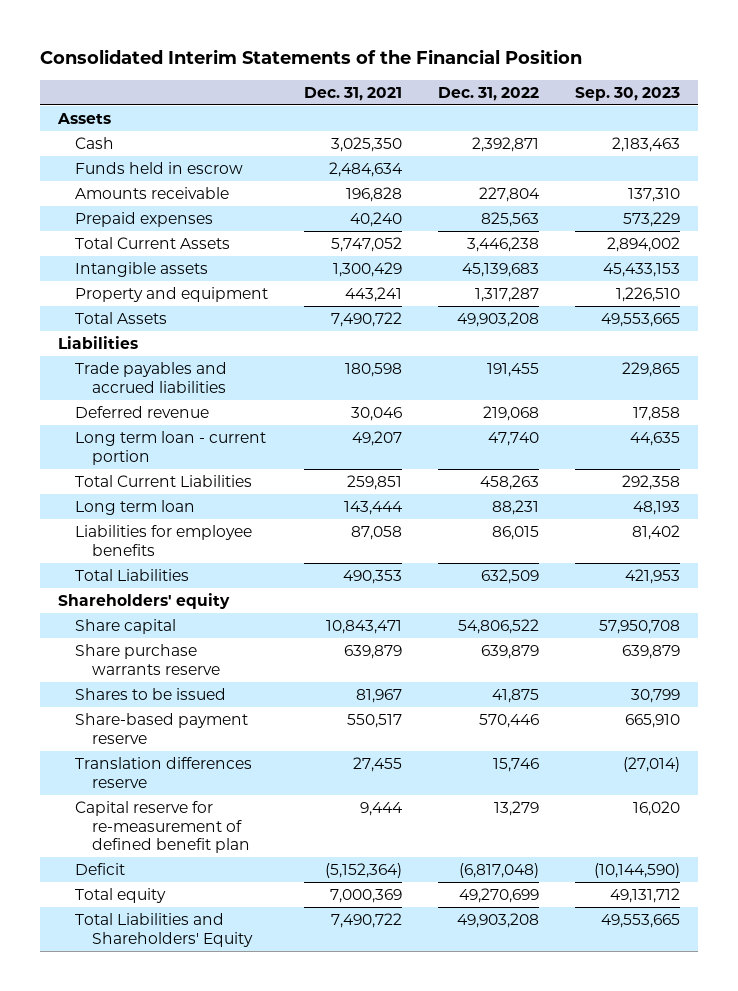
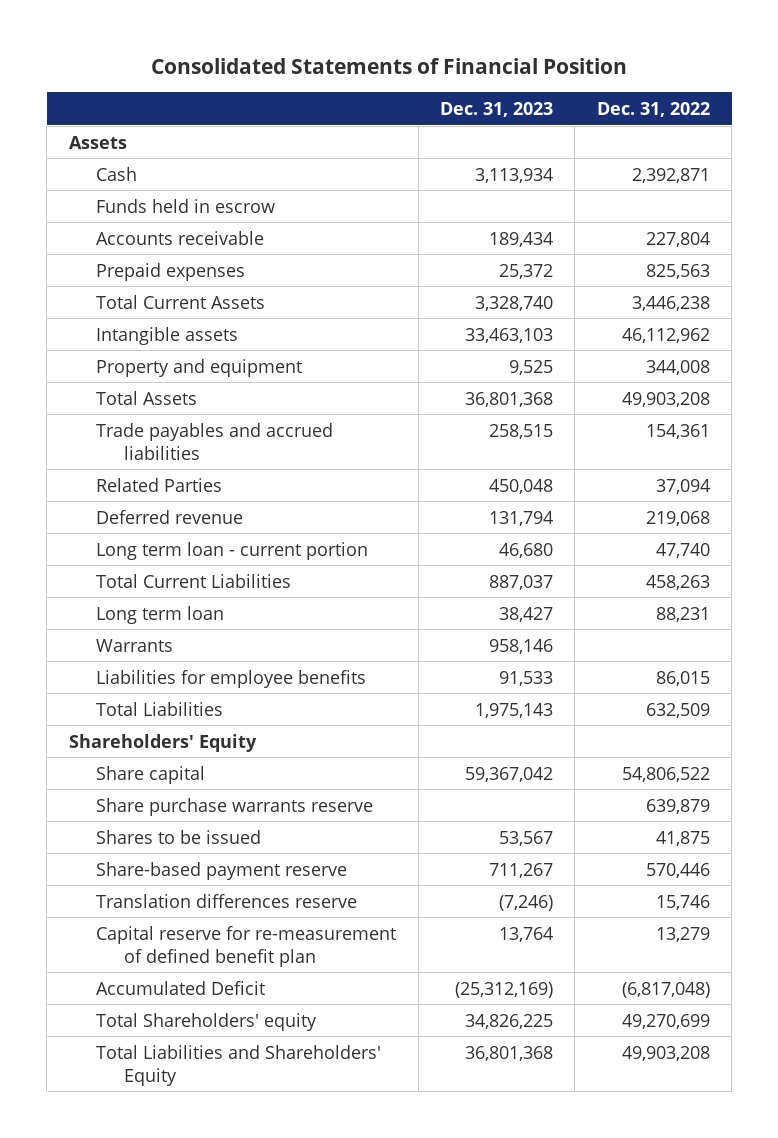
- Consolidated Interim Statements of the Financial Position
+ Consolidated Statements of Financial Position
- | Dec. 31, 2021 | Dec. 31, 2022 | Sep. 30, 2023
+ | Dec. 31, 2023 | Dec. 31, 2022
- Amounts receivable | 196,828 | 227,804 | 137,310
+ Accounts receivable | 189,434 | 227,804
- Intangible assets | 1,300,429 | 45,139,683 | 45,433,153
- Property and equipment | 443,241 | 1,317,287 | 1,226,510
+ Intangible assets | 33,463,103 | 46,112,962
+ Property and equipment | 9,525 | 344,008
- Liabilities
- Trade payables and accrued liabilities | 180,598 | 191,455 | 229,865
+ Trade payables and accrued liabilities | 258,515 | 154,361
+ Related Parties | 450,048 | 37,094
+ Warrants | 958,146 |
- Shareholders' equity
+ Shareholders' Equity
- Deficit | (5,152,364) | (6,817,048) | (10,144,590)
- Total equity | 7,000,369 | 49,270,699 | 49,131,712
+ Accumulated Deficit | (25,312,169) | (6,817,048)
+ Total Shareholders' equity | 34,826,225 | 49,270,699

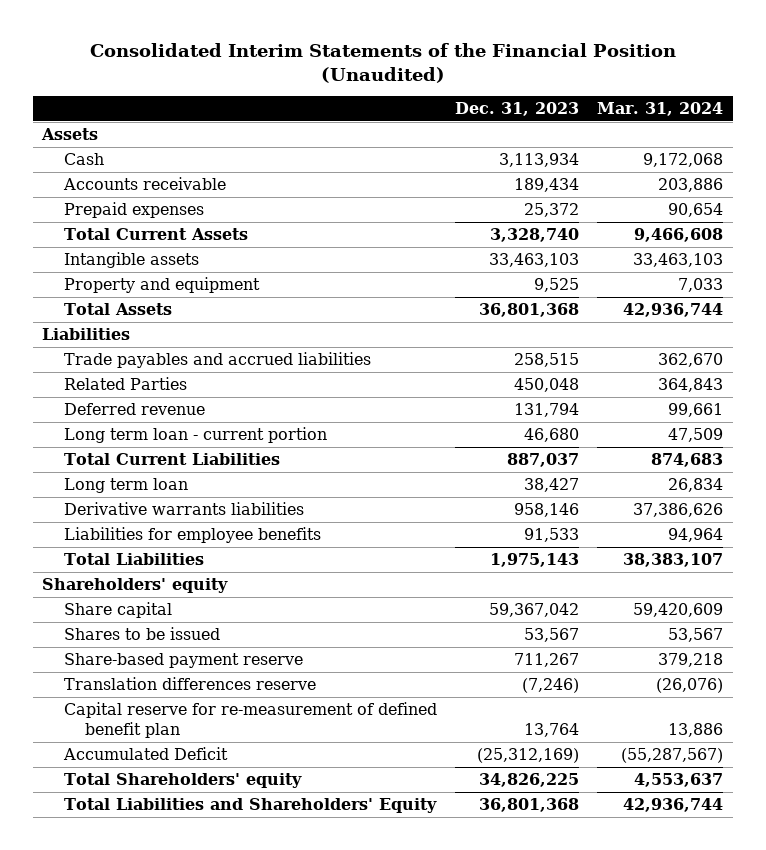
- Consolidated Statements of Financial Position
+ Consolidated Interim Statements of the Financial Position (Unaudited)
- | Dec. 31, 2023 | Dec. 31, 2022
+ | Dec. 31, 2023 | Mar. 31, 2024
- Funds held in escrow
+ Liabilities
- Warrants | 958,146 |
+ Derivative warrants liabilities | 958,146 | 37,386,626
- Shareholders' Equity
+ Shareholders' equity
- Share purchase warrants reserve | | 639,879

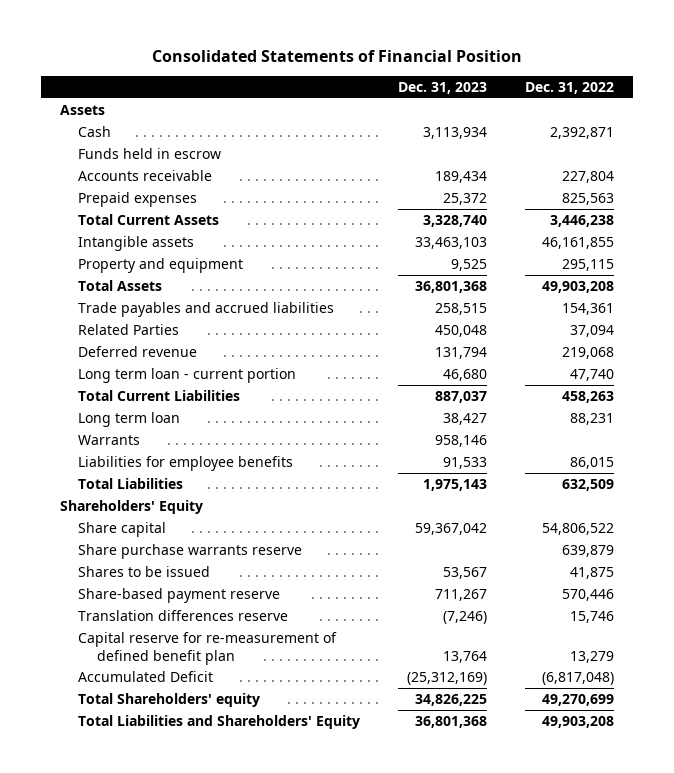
- Consolidated Interim Statements of the Financial Position (Unaudited)
+ Consolidated Statements of Financial Position
- | Dec. 31, 2023 | Mar. 31, 2024
+ | Dec. 31, 2023 | Dec. 31, 2022
+ Funds held in escrow
- Liabilities
- Derivative warrants liabilities | 958,146 | 37,386,626
+ Warrants | 958,146 |
- Shareholders' equity
+ Shareholders' Equity
+ Share purchase warrants reserve | | 639,879

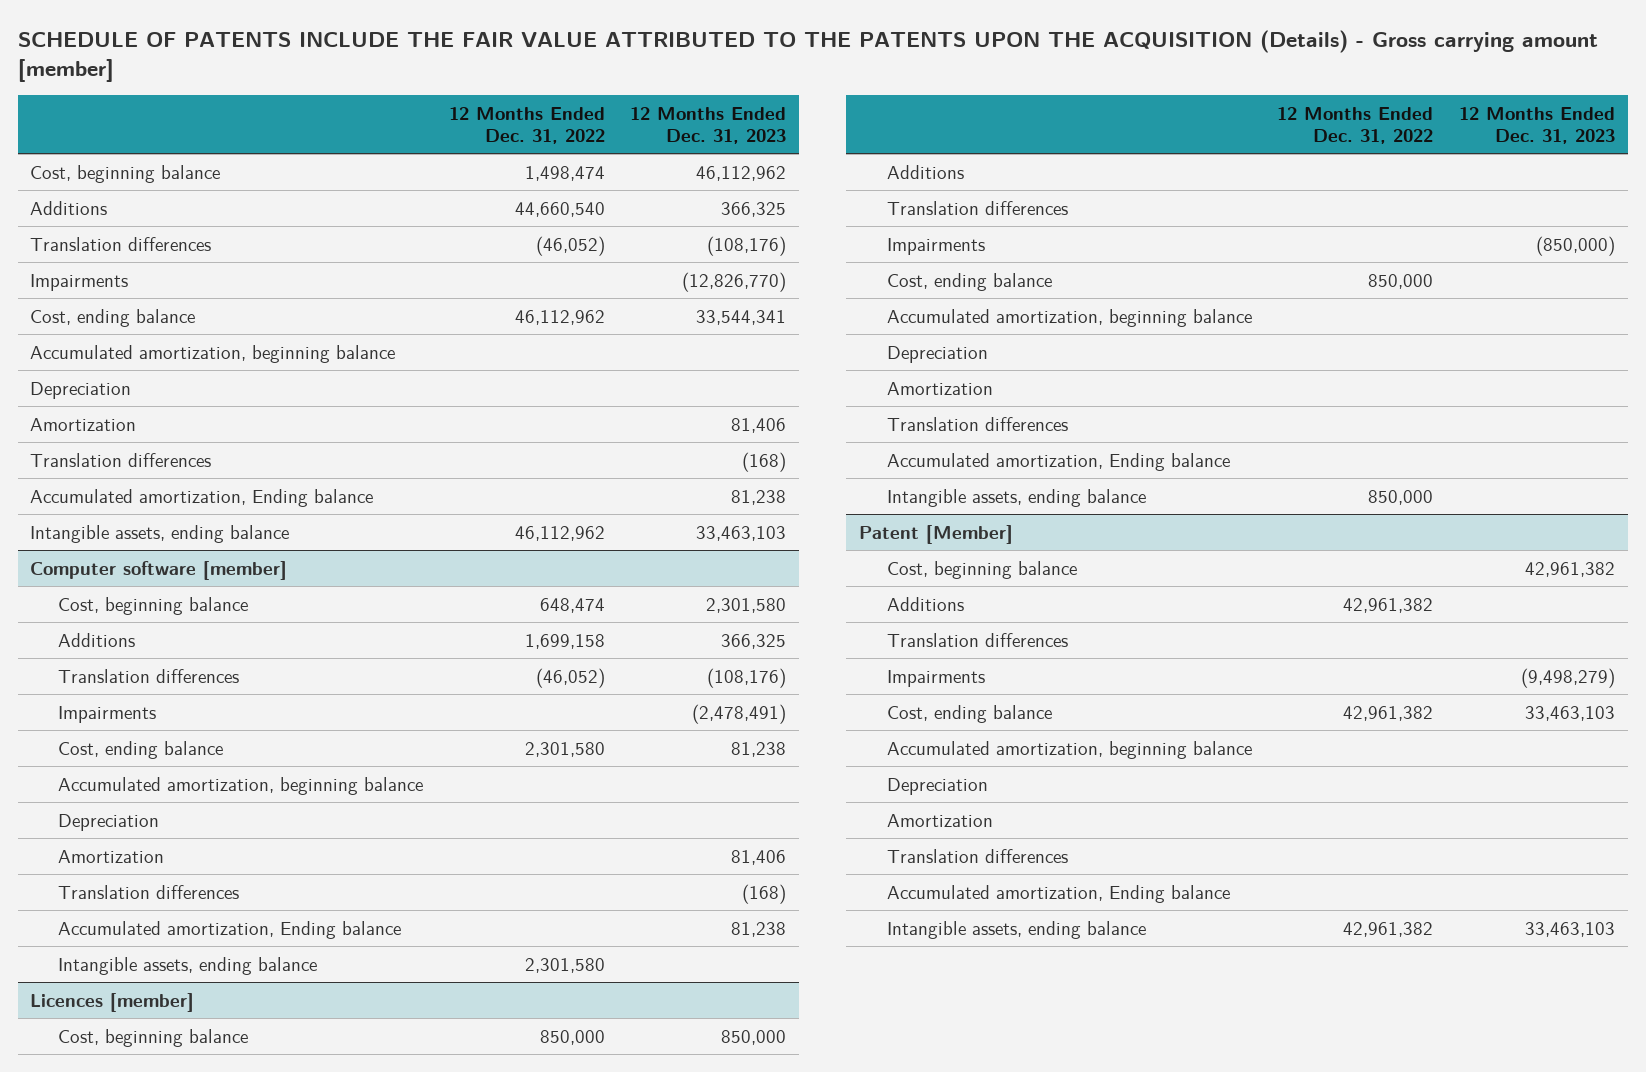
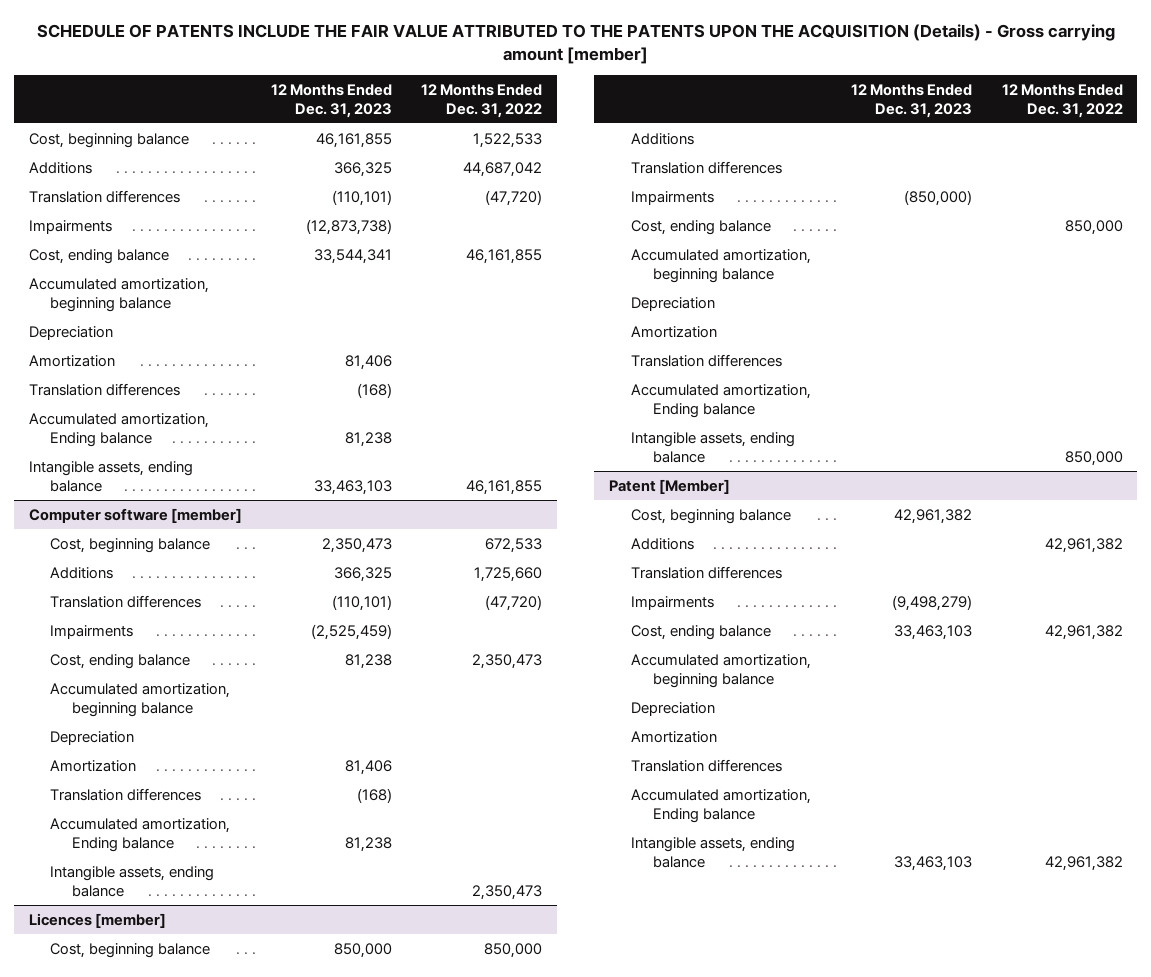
- | 12 Months Ended Dec. 31, 2022 | 12 Months Ended Dec. 31, 2023
+ | 12 Months Ended Dec. 31, 2023 | 12 Months Ended Dec. 31, 2022
- Cost, beginning balance | 1,498,474 | 46,112,962
- Additions | 44,660,540 | 366,325
- Translation differences | (46,052) | (108,176)
- Impairments | | (12,826,770)
- Cost, ending balance | 46,112,962 | 33,544,341
+ Cost, beginning balance | 46,161,855 | 1,522,533
+ Additions | 366,325 | 44,687,042
+ Translation differences | (110,101) | (47,720)
+ Impairments | (12,873,738) |
+ Cost, ending balance | 33,544,341 | 46,161,855
- Intangible assets, ending balance | 46,112,962 | 33,463,103
+ Intangible assets, ending balance | 33,463,103 | 46,161,855
@ Computer software [member]
- Cost, beginning balance | 648,474 | 2,301,580
- Additions | 1,699,158 | 366,325
- Translation differences | (46,052) | (108,176)
- Impairments | | (2,478,491)
- Cost, ending balance | 2,301,580 | 81,238
+ Cost, beginning balance | 2,350,473 | 672,533
+ Additions | 366,325 | 1,725,660
+ Translation differences | (110,101) | (47,720)
+ Impairments | (2,525,459) |
+ Cost, ending balance | 81,238 | 2,350,473
- Intangible assets, ending balance | 2,301,580 |
+ Intangible assets, ending balance | | 2,350,473

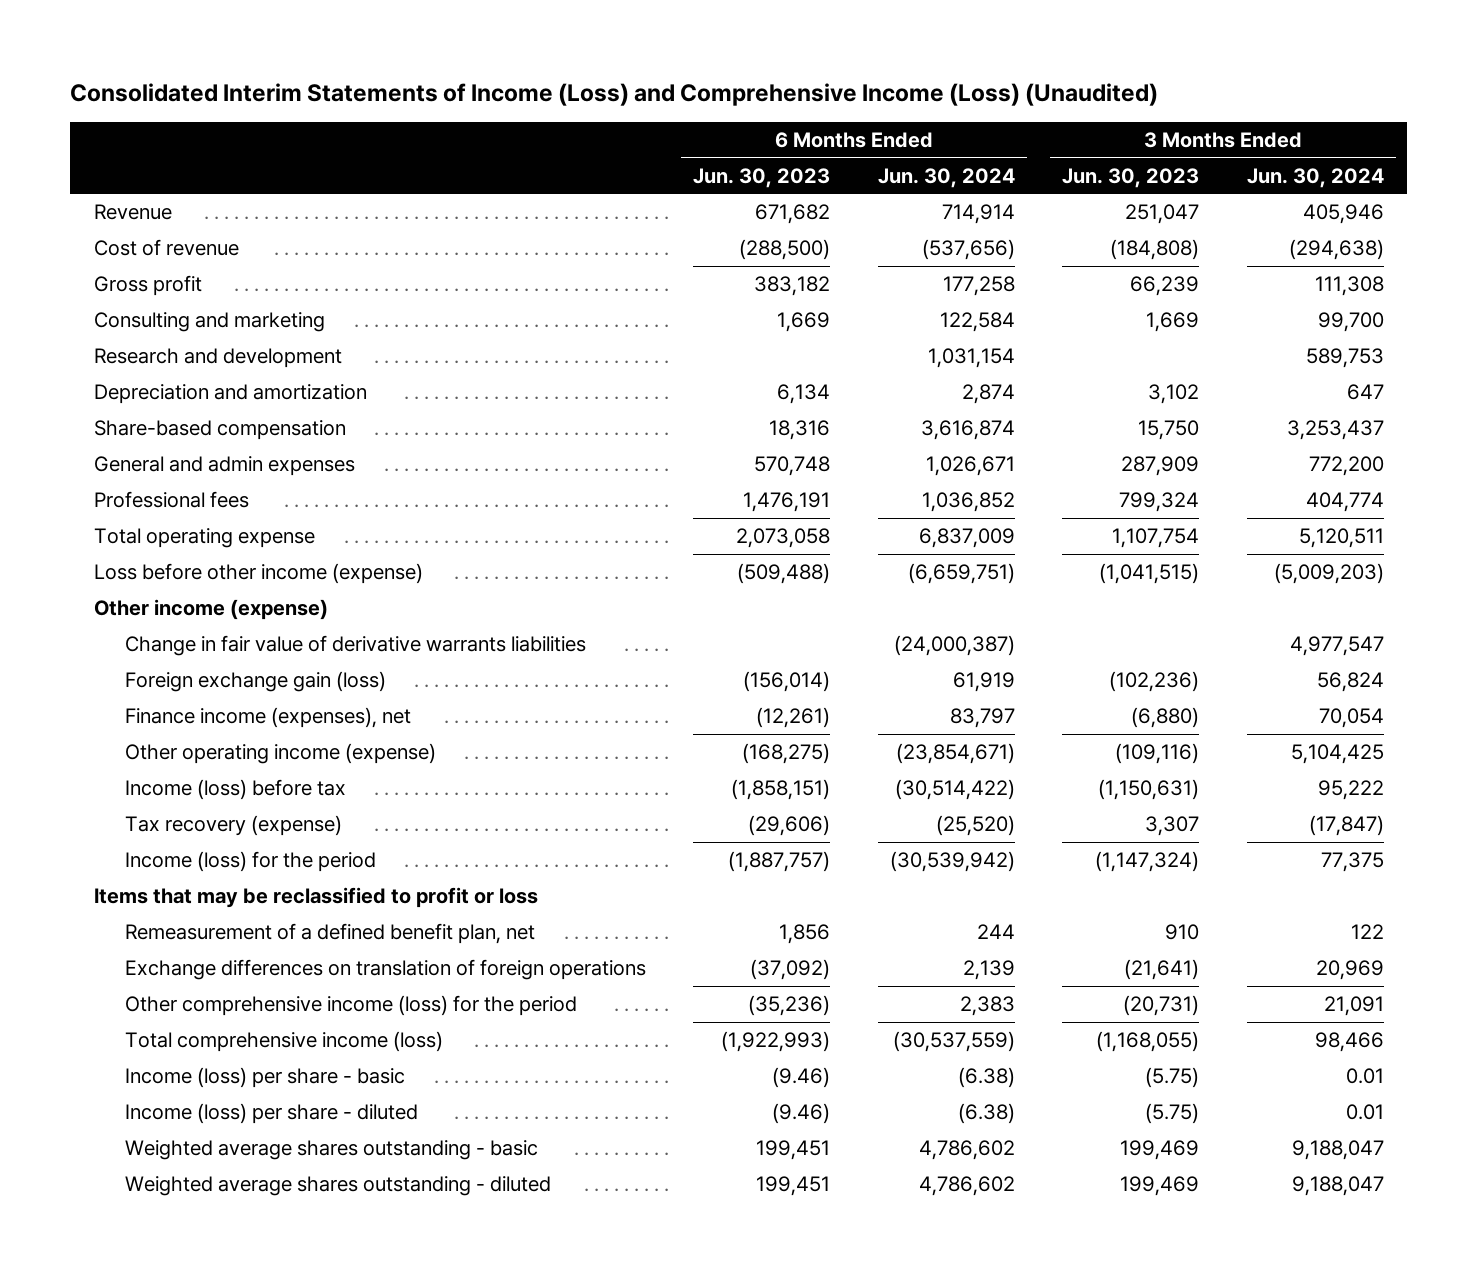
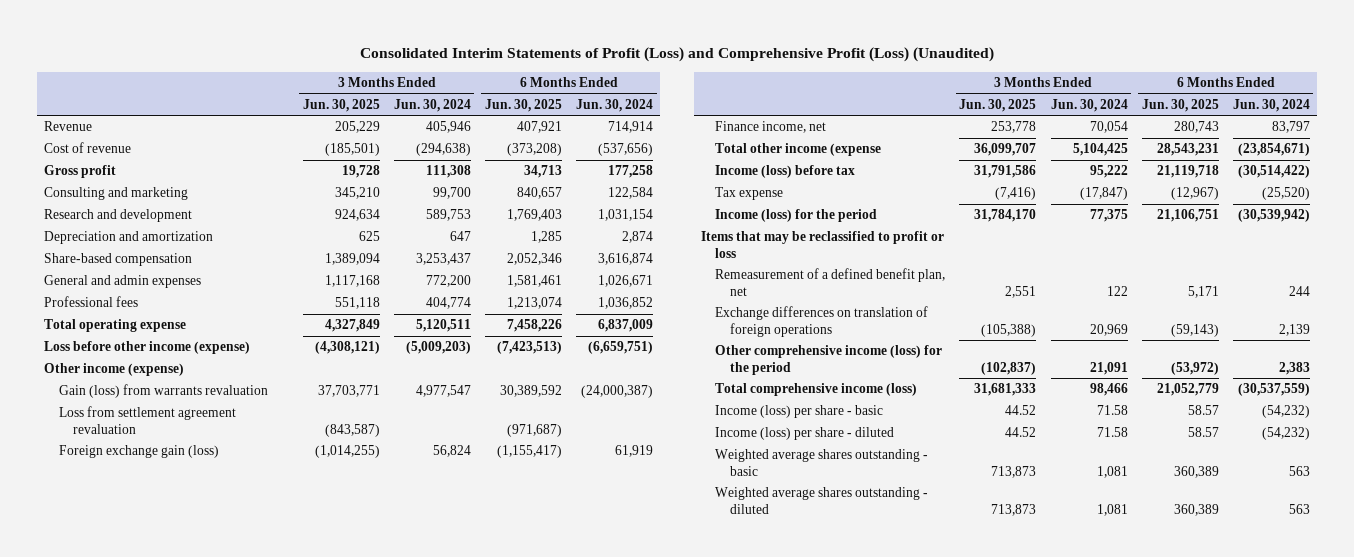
- Consolidated Interim Statements of Income (Loss) and Comprehensive Income (Loss) (Unaudited)
+ Consolidated Interim Statements of Profit (Loss) and Comprehensive Profit (Loss) (Unaudited)
- | 6 Months Ended Jun. 30, 2023 | 6 Months Ended Jun. 30, 2024 | 3 Months Ended Jun. 30, 2023 | 3 Months Ended Jun. 30, 2024
+ | 3 Months Ended Jun. 30, 2025 | 3 Months Ended Jun. 30, 2024 | 6 Months Ended Jun. 30, 2025 | 6 Months Ended Jun. 30, 2024
- Change in fair value of derivative warrants liabilities | | (24,000,387) | | 4,977,547
+ Gain (loss) from warrants revaluation | 37,703,771 | 4,977,547 | 30,389,592 | (24,000,387)
+ Loss from settlement agreement revaluation | (843,587) | | (971,687) |
- Finance income (expenses), net | (12,261) | 83,797 | (6,880) | 70,054
- Other operating income (expense) | (168,275) | (23,854,671) | (109,116) | 5,104,425
+ Finance income, net | 253,778 | 70,054 | 280,743 | 83,797
+ Total other income (expense | 36,099,707 | 5,104,425 | 28,543,231 | (23,854,671)
- Tax recovery (expense) | (29,606) | (25,520) | 3,307 | (17,847)
+ Tax expense | (7,416) | (17,847) | (12,967) | (25,520)
- Income (loss) per share - basic | (9.46) | (6.38) | (5.75) | 0.01
- Income (loss) per share - diluted | (9.46) | (6.38) | (5.75) | 0.01
- Weighted average shares outstanding - basic | 199,451 | 4,786,602 | 199,469 | 9,188,047
- Weighted average shares outstanding - diluted | 199,451 | 4,786,602 | 199,469 | 9,188,047
+ Income (loss) per share - basic | 44.52 | 71.58 | 58.57 | (54,232)
+ Income (loss) per share - diluted | 44.52 | 71.58 | 58.57 | (54,232)
+ Weighted average shares outstanding - basic | 713,873 | 1,081 | 360,389 | 563
+ Weighted average shares outstanding - diluted | 713,873 | 1,081 | 360,389 | 563

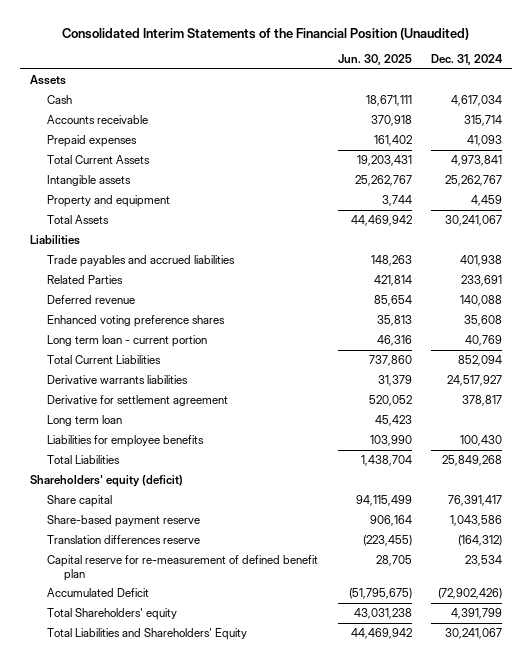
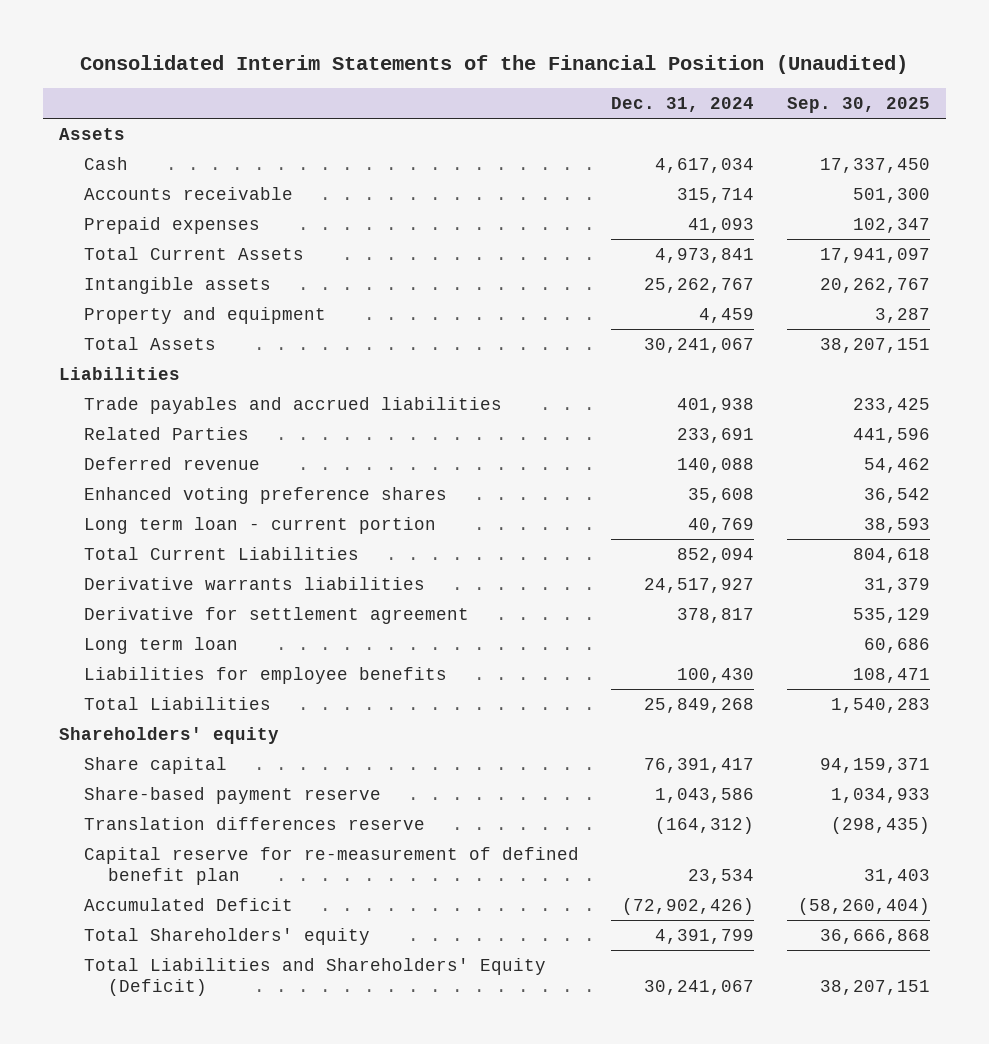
- | Jun. 30, 2025 | Dec. 31, 2024
+ | Dec. 31, 2024 | Sep. 30, 2025
- Shareholders' equity (deficit)
+ Shareholders' equity
- Total Liabilities and Shareholders' Equity | 44,469,942 | 30,241,067
+ Total Liabilities and Shareholders' Equity (Deficit) | 30,241,067 | 38,207,151

